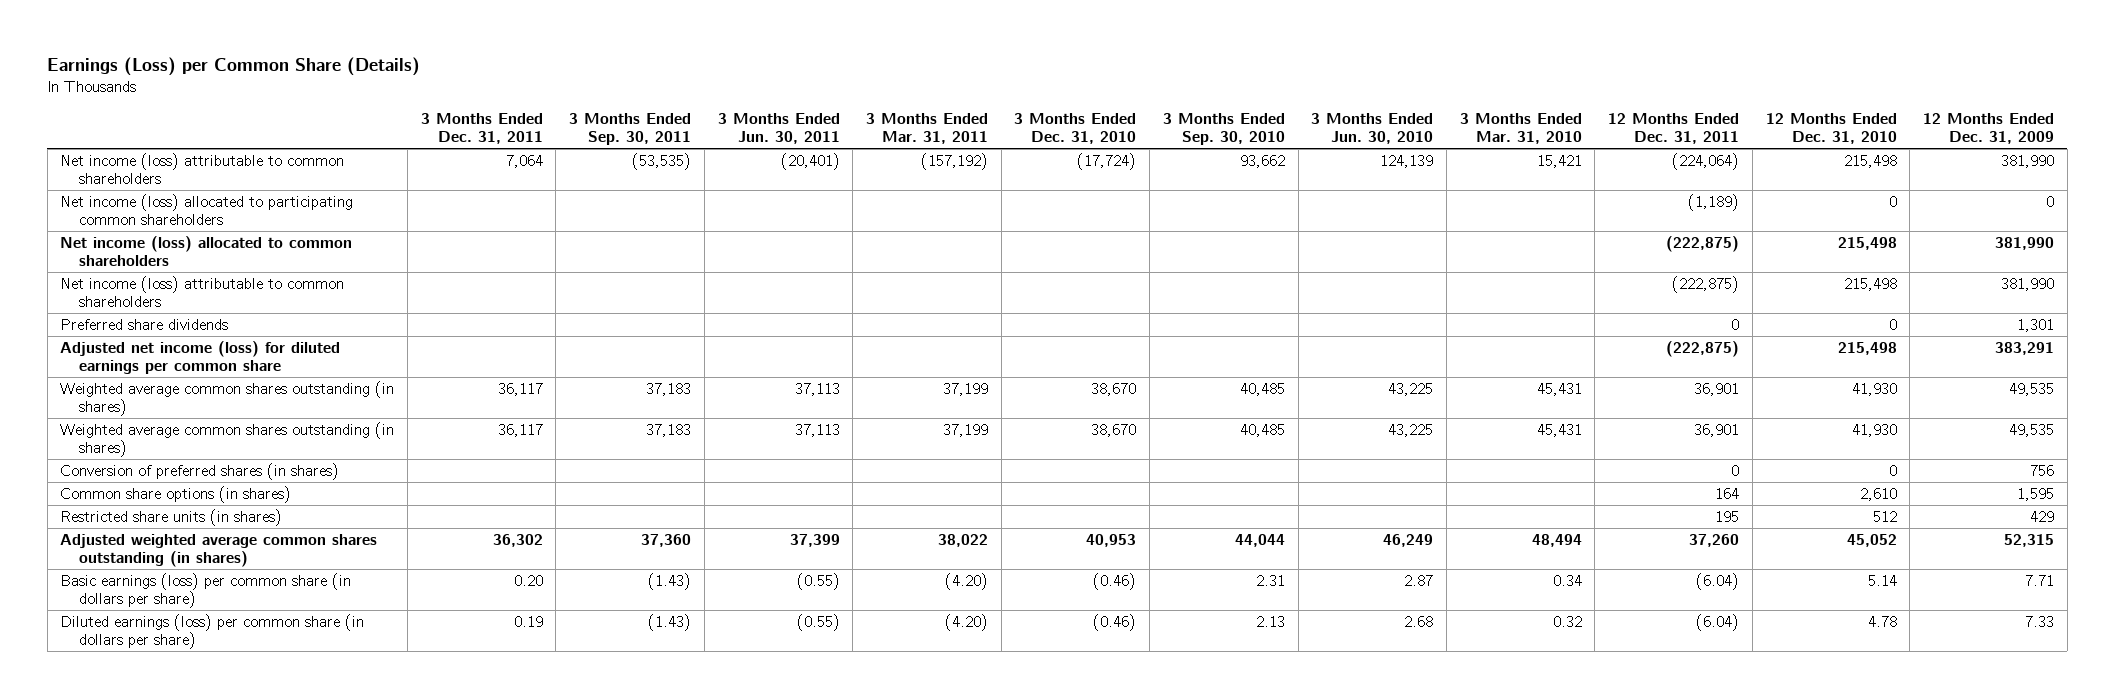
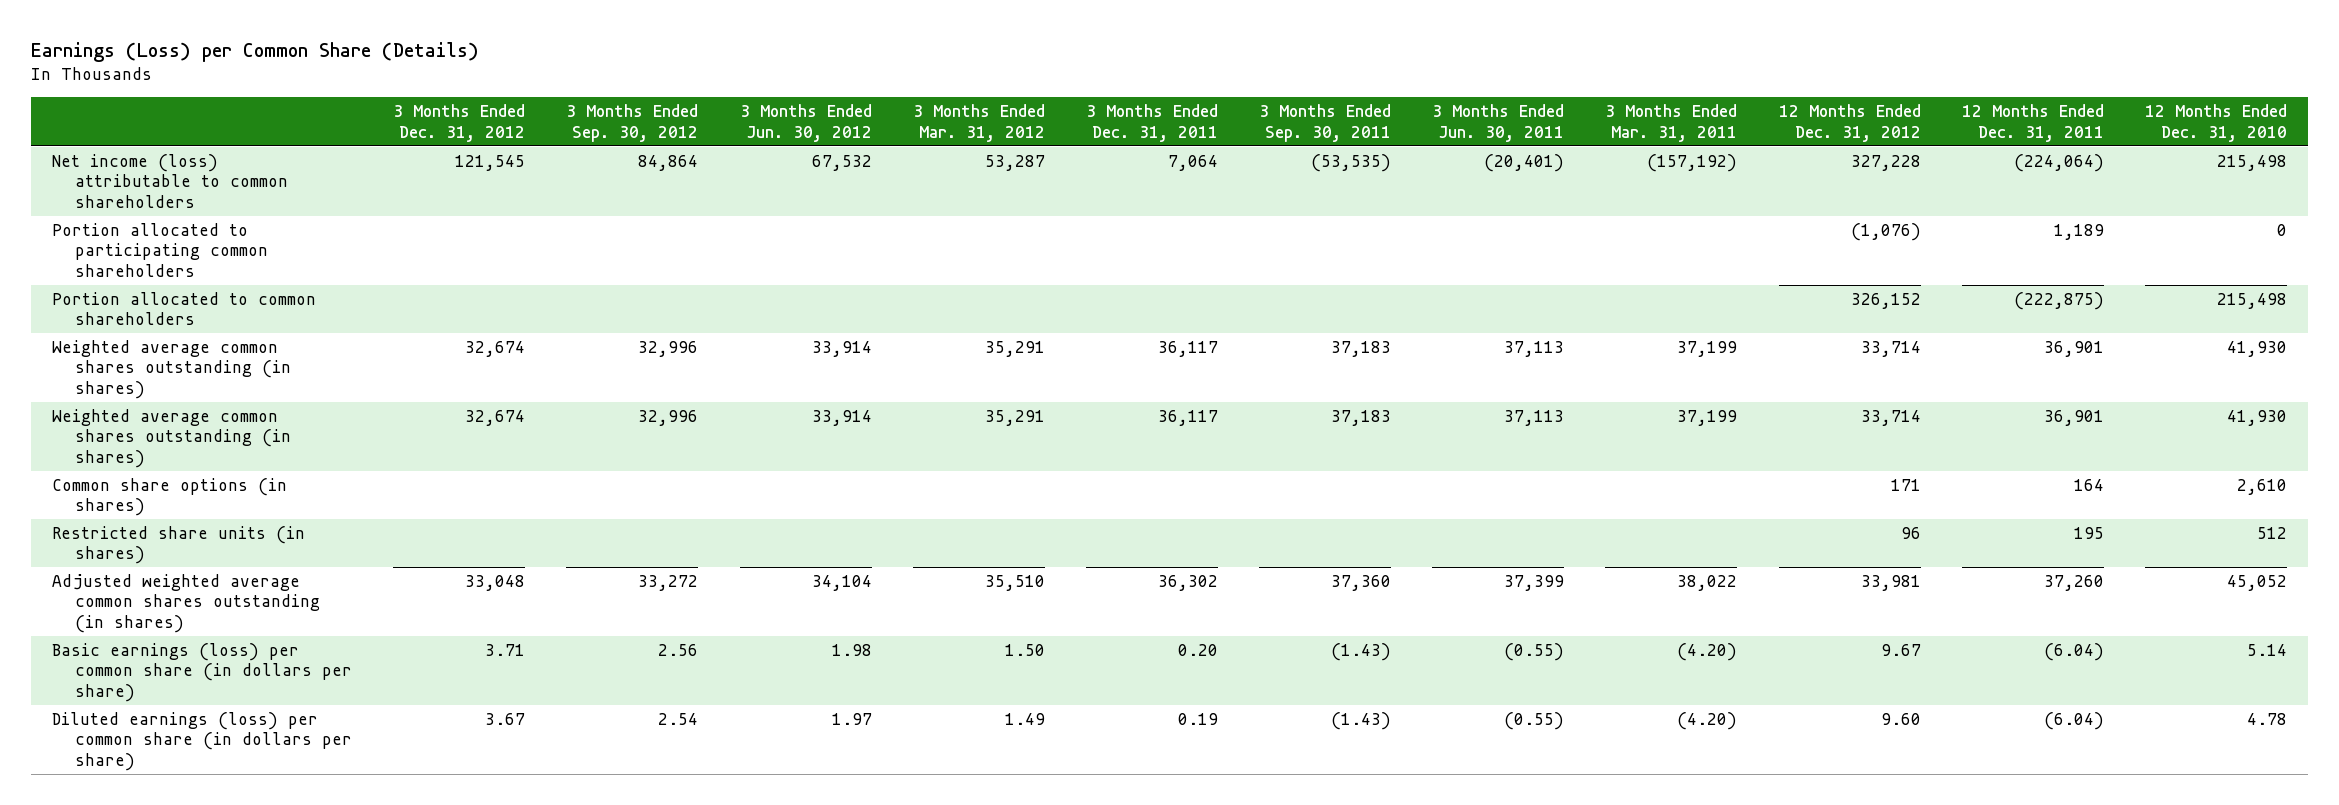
- | 3 Months Ended Dec. 31, 2011 | 3 Months Ended Sep. 30, 2011 | 3 Months Ended Jun. 30, 2011 | 3 Months Ended Mar. 31, 2011 | 3 Months Ended Dec. 31, 2010 | 3 Months Ended Sep. 30, 2010 | 3 Months Ended Jun. 30, 2010 | 3 Months Ended Mar. 31, 2010 | 12 Months Ended Dec. 31, 2011 | 12 Months Ended Dec. 31, 2010 | 12 Months Ended Dec. 31, 2009
+ | 3 Months Ended Dec. 31, 2012 | 3 Months Ended Sep. 30, 2012 | 3 Months Ended Jun. 30, 2012 | 3 Months Ended Mar. 31, 2012 | 3 Months Ended Dec. 31, 2011 | 3 Months Ended Sep. 30, 2011 | 3 Months Ended Jun. 30, 2011 | 3 Months Ended Mar. 31, 2011 | 12 Months Ended Dec. 31, 2012 | 12 Months Ended Dec. 31, 2011 | 12 Months Ended Dec. 31, 2010
- Net income (loss) allocated to participating common shareholders | | | | | | | | | (1,189) | 0 | 0
- Net income (loss) allocated to common shareholders | | | | | | | | | (222,875) | 215,498 | 381,990
- Net income (loss) attributable to common shareholders | | | | | | | | | (222,875) | 215,498 | 381,990
- Preferred share dividends | | | | | | | | | 0 | 0 | 1,301
- Adjusted net income (loss) for diluted earnings per common share | | | | | | | | | (222,875) | 215,498 | 383,291
+ Portion allocated to participating common shareholders | | | | | | | | | (1,076) | 1,189 | 0
+ Portion allocated to common shareholders | | | | | | | | | 326,152 | (222,875) | 215,498
- Conversion of preferred shares (in shares) | | | | | | | | | 0 | 0 | 756

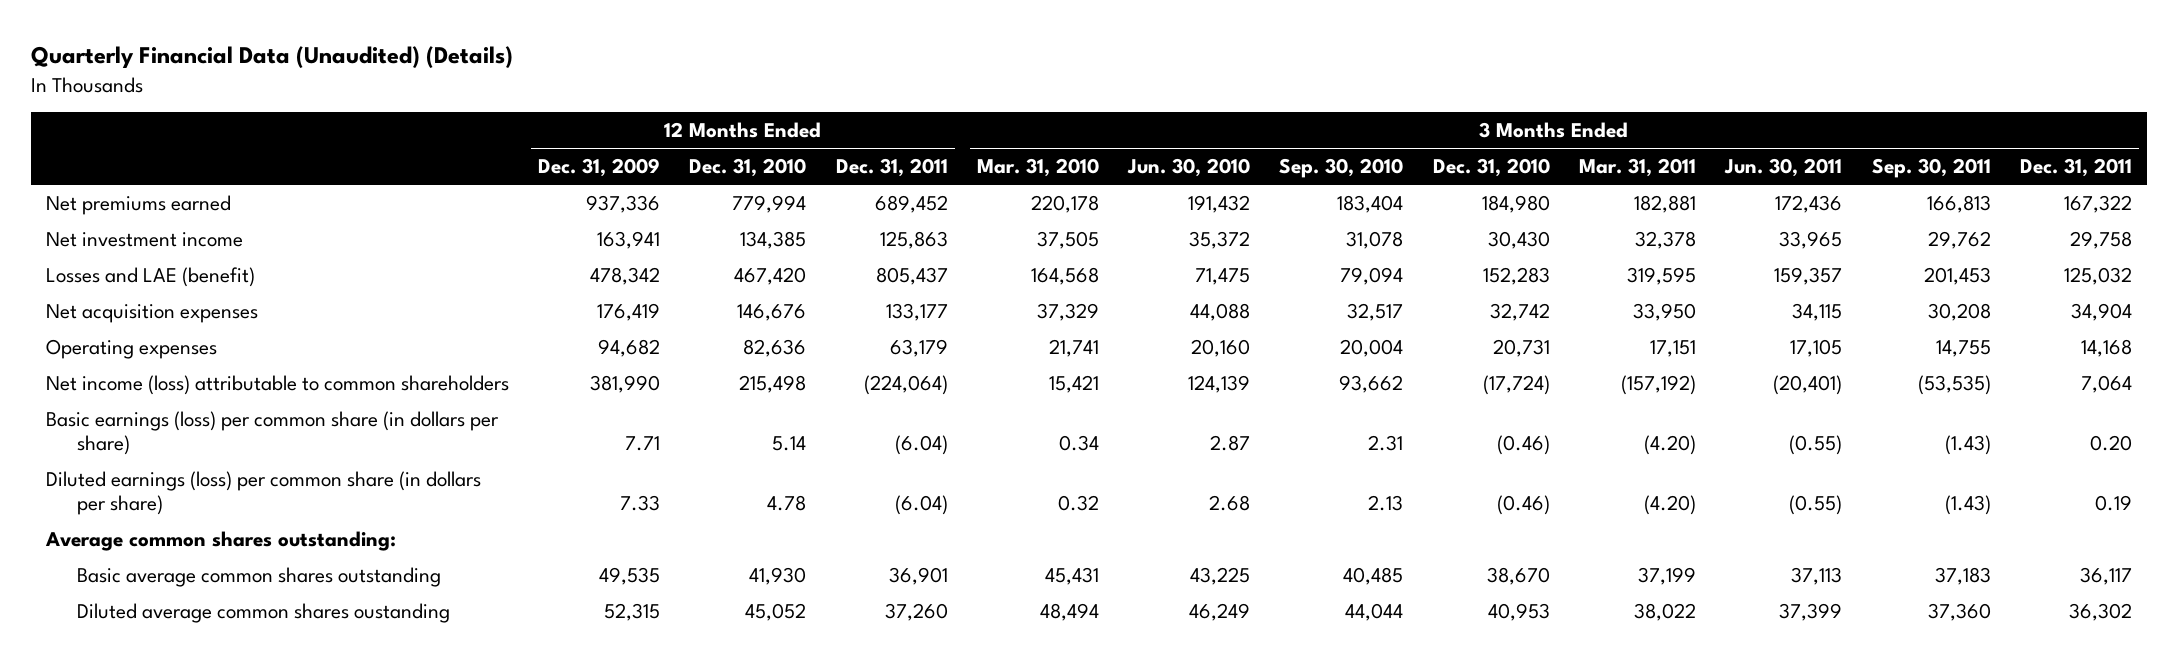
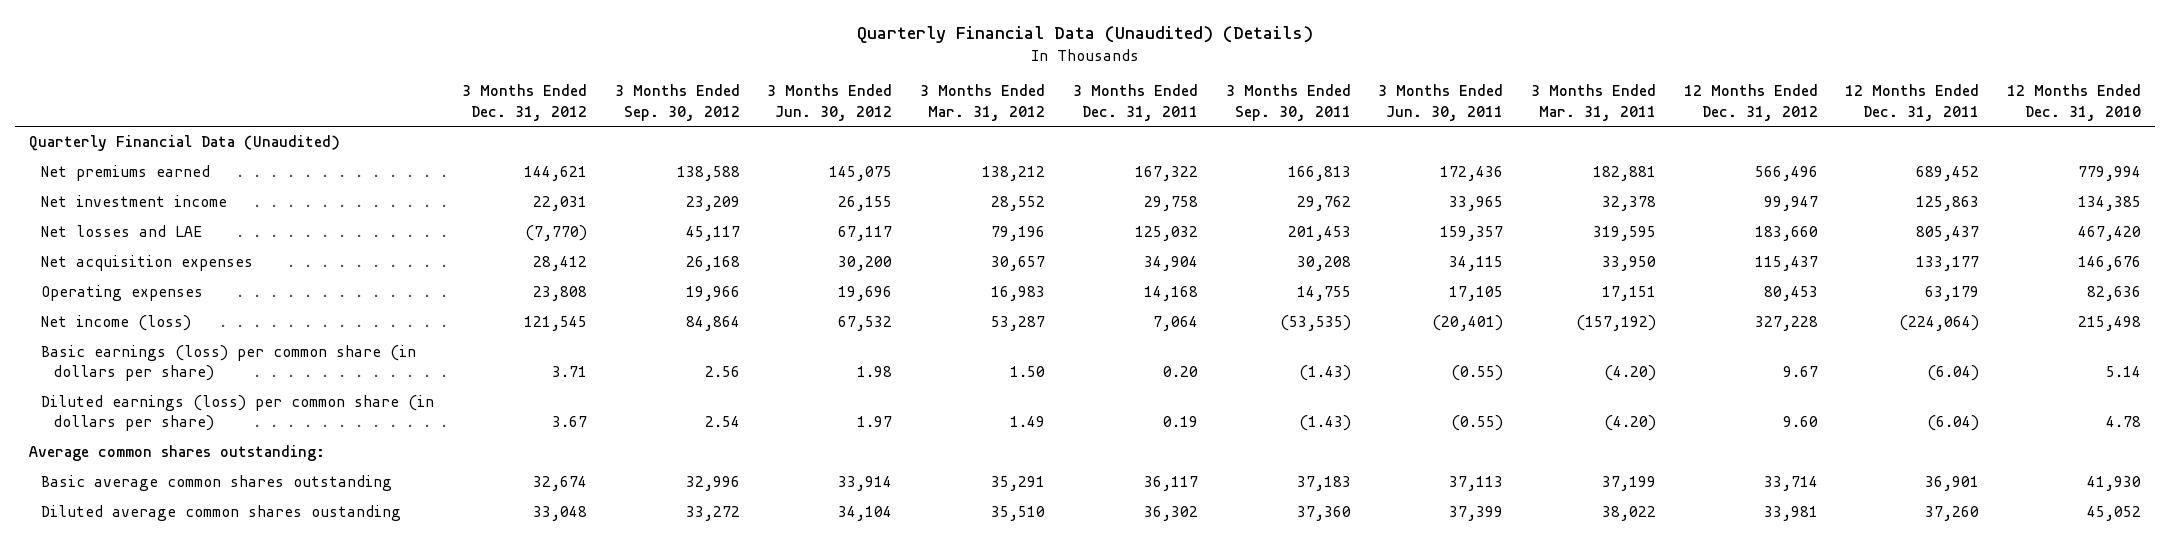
- | 12 Months Ended Dec. 31, 2009 | 12 Months Ended Dec. 31, 2010 | 12 Months Ended Dec. 31, 2011 | 3 Months Ended Mar. 31, 2010 | 3 Months Ended Jun. 30, 2010 | 3 Months Ended Sep. 30, 2010 | 3 Months Ended Dec. 31, 2010 | 3 Months Ended Mar. 31, 2011 | 3 Months Ended Jun. 30, 2011 | 3 Months Ended Sep. 30, 2011 | 3 Months Ended Dec. 31, 2011
+ | 3 Months Ended Dec. 31, 2012 | 3 Months Ended Sep. 30, 2012 | 3 Months Ended Jun. 30, 2012 | 3 Months Ended Mar. 31, 2012 | 3 Months Ended Dec. 31, 2011 | 3 Months Ended Sep. 30, 2011 | 3 Months Ended Jun. 30, 2011 | 3 Months Ended Mar. 31, 2011 | 12 Months Ended Dec. 31, 2012 | 12 Months Ended Dec. 31, 2011 | 12 Months Ended Dec. 31, 2010
+ Quarterly Financial Data (Unaudited)
- Losses and LAE (benefit) | 478,342 | 467,420 | 805,437 | 164,568 | 71,475 | 79,094 | 152,283 | 319,595 | 159,357 | 201,453 | 125,032
+ Net losses and LAE | (7,770) | 45,117 | 67,117 | 79,196 | 125,032 | 201,453 | 159,357 | 319,595 | 183,660 | 805,437 | 467,420
- Net income (loss) attributable to common shareholders | 381,990 | 215,498 | (224,064) | 15,421 | 124,139 | 93,662 | (17,724) | (157,192) | (20,401) | (53,535) | 7,064
+ Net income (loss) | 121,545 | 84,864 | 67,532 | 53,287 | 7,064 | (53,535) | (20,401) | (157,192) | 327,228 | (224,064) | 215,498

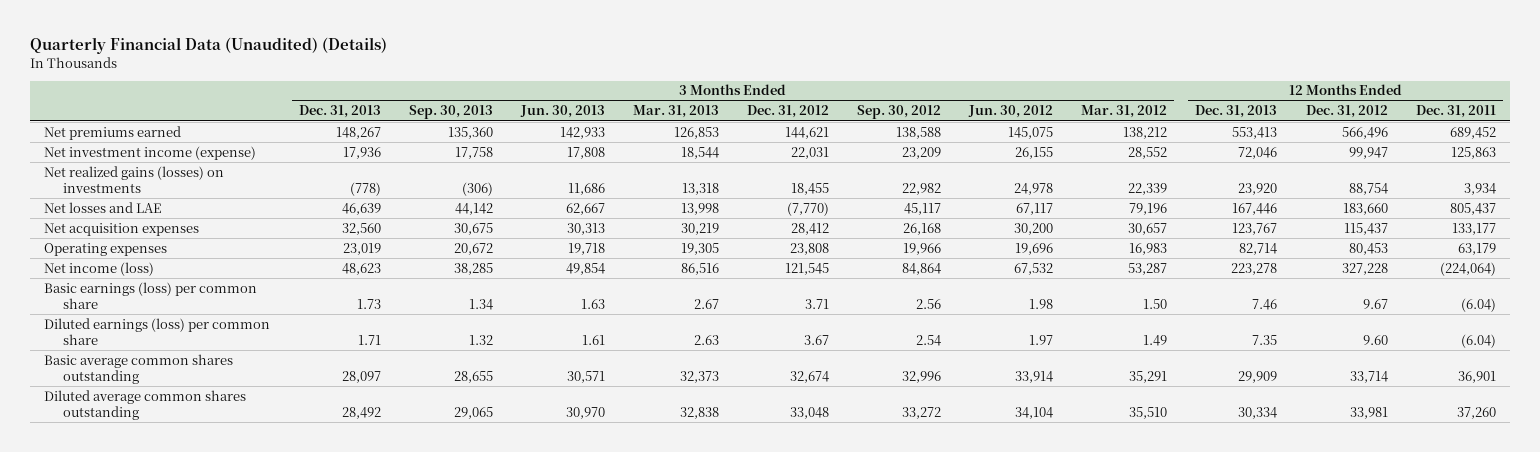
- | 3 Months Ended Dec. 31, 2012 | 3 Months Ended Sep. 30, 2012 | 3 Months Ended Jun. 30, 2012 | 3 Months Ended Mar. 31, 2012 | 3 Months Ended Dec. 31, 2011 | 3 Months Ended Sep. 30, 2011 | 3 Months Ended Jun. 30, 2011 | 3 Months Ended Mar. 31, 2011 | 12 Months Ended Dec. 31, 2012 | 12 Months Ended Dec. 31, 2011 | 12 Months Ended Dec. 31, 2010
+ | 3 Months Ended Dec. 31, 2013 | 3 Months Ended Sep. 30, 2013 | 3 Months Ended Jun. 30, 2013 | 3 Months Ended Mar. 31, 2013 | 3 Months Ended Dec. 31, 2012 | 3 Months Ended Sep. 30, 2012 | 3 Months Ended Jun. 30, 2012 | 3 Months Ended Mar. 31, 2012 | 12 Months Ended Dec. 31, 2013 | 12 Months Ended Dec. 31, 2012 | 12 Months Ended Dec. 31, 2011
- Quarterly Financial Data (Unaudited)
- Net investment income | 22,031 | 23,209 | 26,155 | 28,552 | 29,758 | 29,762 | 33,965 | 32,378 | 99,947 | 125,863 | 134,385
+ Net investment income (expense) | 17,936 | 17,758 | 17,808 | 18,544 | 22,031 | 23,209 | 26,155 | 28,552 | 72,046 | 99,947 | 125,863
+ Net realized gains (losses) on investments | (778) | (306) | 11,686 | 13,318 | 18,455 | 22,982 | 24,978 | 22,339 | 23,920 | 88,754 | 3,934
- Basic earnings (loss) per common share (in dollars per share) | 3.71 | 2.56 | 1.98 | 1.50 | 0.20 | (1.43) | (0.55) | (4.20) | 9.67 | (6.04) | 5.14
- Diluted earnings (loss) per common share (in dollars per share) | 3.67 | 2.54 | 1.97 | 1.49 | 0.19 | (1.43) | (0.55) | (4.20) | 9.60 | (6.04) | 4.78
- Average common shares outstanding:
+ Basic earnings (loss) per common share | 1.73 | 1.34 | 1.63 | 2.67 | 3.71 | 2.56 | 1.98 | 1.50 | 7.46 | 9.67 | (6.04)
+ Diluted earnings (loss) per common share | 1.71 | 1.32 | 1.61 | 2.63 | 3.67 | 2.54 | 1.97 | 1.49 | 7.35 | 9.60 | (6.04)
- Diluted average common shares oustanding | 33,048 | 33,272 | 34,104 | 35,510 | 36,302 | 37,360 | 37,399 | 38,022 | 33,981 | 37,260 | 45,052
+ Diluted average common shares outstanding | 28,492 | 29,065 | 30,970 | 32,838 | 33,048 | 33,272 | 34,104 | 35,510 | 30,334 | 33,981 | 37,260

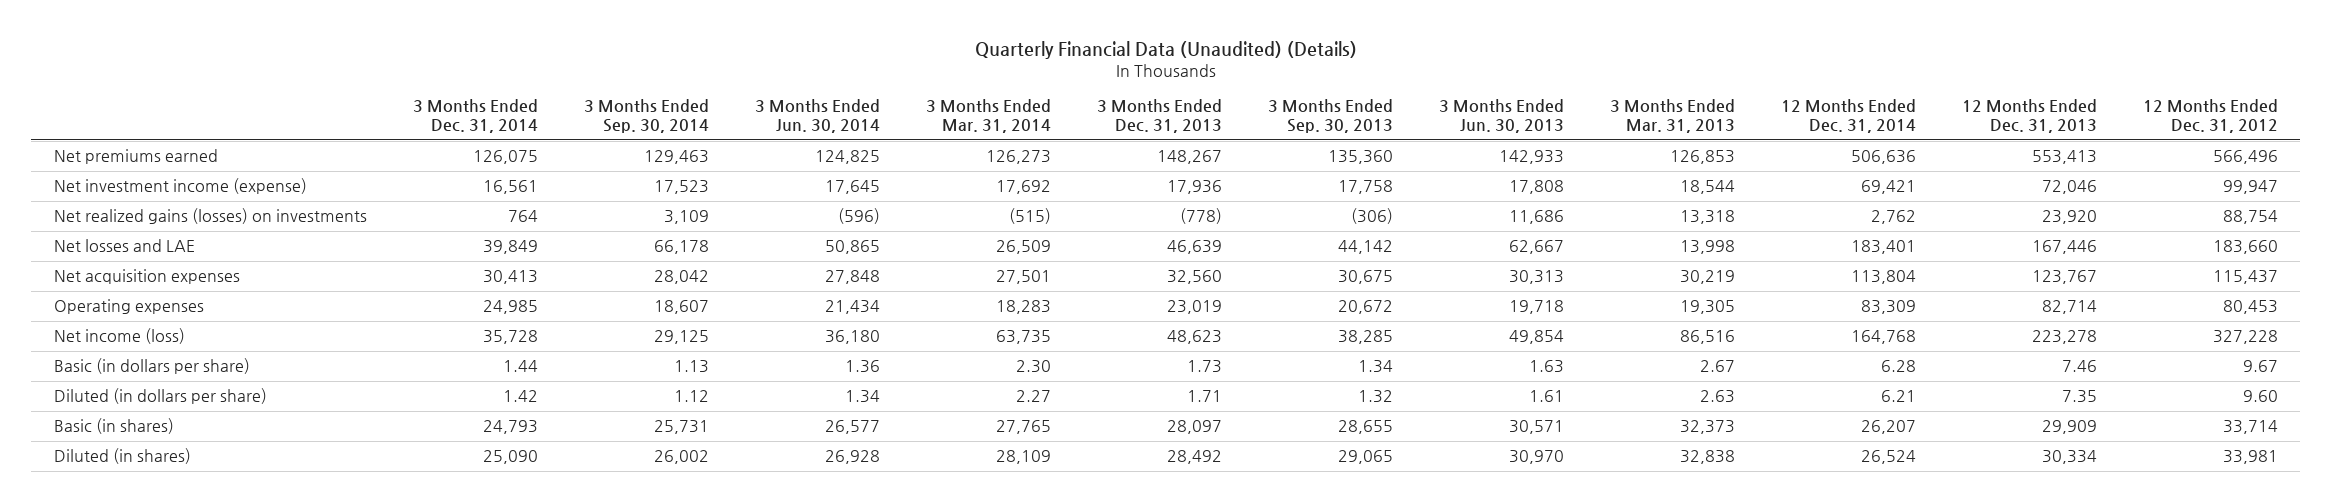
- | 3 Months Ended Dec. 31, 2013 | 3 Months Ended Sep. 30, 2013 | 3 Months Ended Jun. 30, 2013 | 3 Months Ended Mar. 31, 2013 | 3 Months Ended Dec. 31, 2012 | 3 Months Ended Sep. 30, 2012 | 3 Months Ended Jun. 30, 2012 | 3 Months Ended Mar. 31, 2012 | 12 Months Ended Dec. 31, 2013 | 12 Months Ended Dec. 31, 2012 | 12 Months Ended Dec. 31, 2011
+ | 3 Months Ended Dec. 31, 2014 | 3 Months Ended Sep. 30, 2014 | 3 Months Ended Jun. 30, 2014 | 3 Months Ended Mar. 31, 2014 | 3 Months Ended Dec. 31, 2013 | 3 Months Ended Sep. 30, 2013 | 3 Months Ended Jun. 30, 2013 | 3 Months Ended Mar. 31, 2013 | 12 Months Ended Dec. 31, 2014 | 12 Months Ended Dec. 31, 2013 | 12 Months Ended Dec. 31, 2012
- Basic earnings (loss) per common share | 1.73 | 1.34 | 1.63 | 2.67 | 3.71 | 2.56 | 1.98 | 1.50 | 7.46 | 9.67 | (6.04)
- Diluted earnings (loss) per common share | 1.71 | 1.32 | 1.61 | 2.63 | 3.67 | 2.54 | 1.97 | 1.49 | 7.35 | 9.60 | (6.04)
- Basic average common shares outstanding | 28,097 | 28,655 | 30,571 | 32,373 | 32,674 | 32,996 | 33,914 | 35,291 | 29,909 | 33,714 | 36,901
- Diluted average common shares outstanding | 28,492 | 29,065 | 30,970 | 32,838 | 33,048 | 33,272 | 34,104 | 35,510 | 30,334 | 33,981 | 37,260
+ Basic (in dollars per share) | 1.44 | 1.13 | 1.36 | 2.30 | 1.73 | 1.34 | 1.63 | 2.67 | 6.28 | 7.46 | 9.67
+ Diluted (in dollars per share) | 1.42 | 1.12 | 1.34 | 2.27 | 1.71 | 1.32 | 1.61 | 2.63 | 6.21 | 7.35 | 9.60
+ Basic (in shares) | 24,793 | 25,731 | 26,577 | 27,765 | 28,097 | 28,655 | 30,571 | 32,373 | 26,207 | 29,909 | 33,714
+ Diluted (in shares) | 25,090 | 26,002 | 26,928 | 28,109 | 28,492 | 29,065 | 30,970 | 32,838 | 26,524 | 30,334 | 33,981

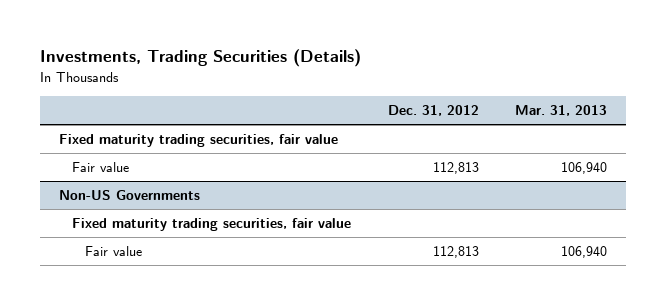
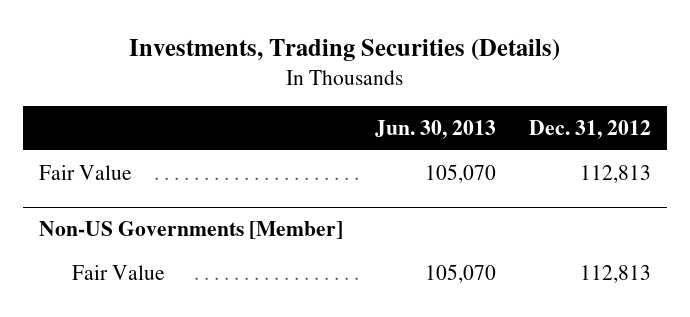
- | Dec. 31, 2012 | Mar. 31, 2013
+ | Jun. 30, 2013 | Dec. 31, 2012
- Fixed maturity trading securities, fair value
- Fair value | 112,813 | 106,940
- Non-US Governments
- Fixed maturity trading securities, fair value
- Fair value | 112,813 | 106,940
+ Fair Value | 105,070 | 112,813
+ Non-US Governments [Member]
+ Fair Value | 105,070 | 112,813

